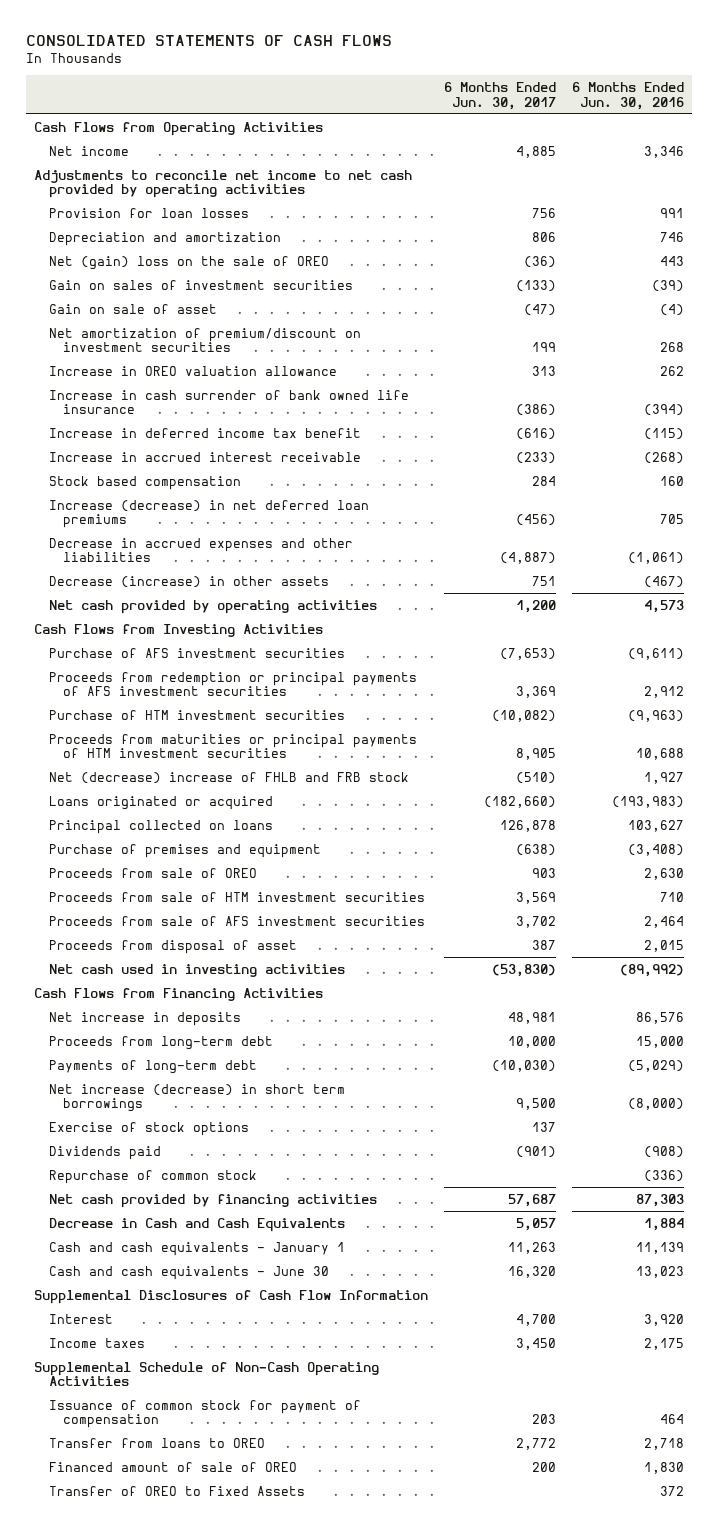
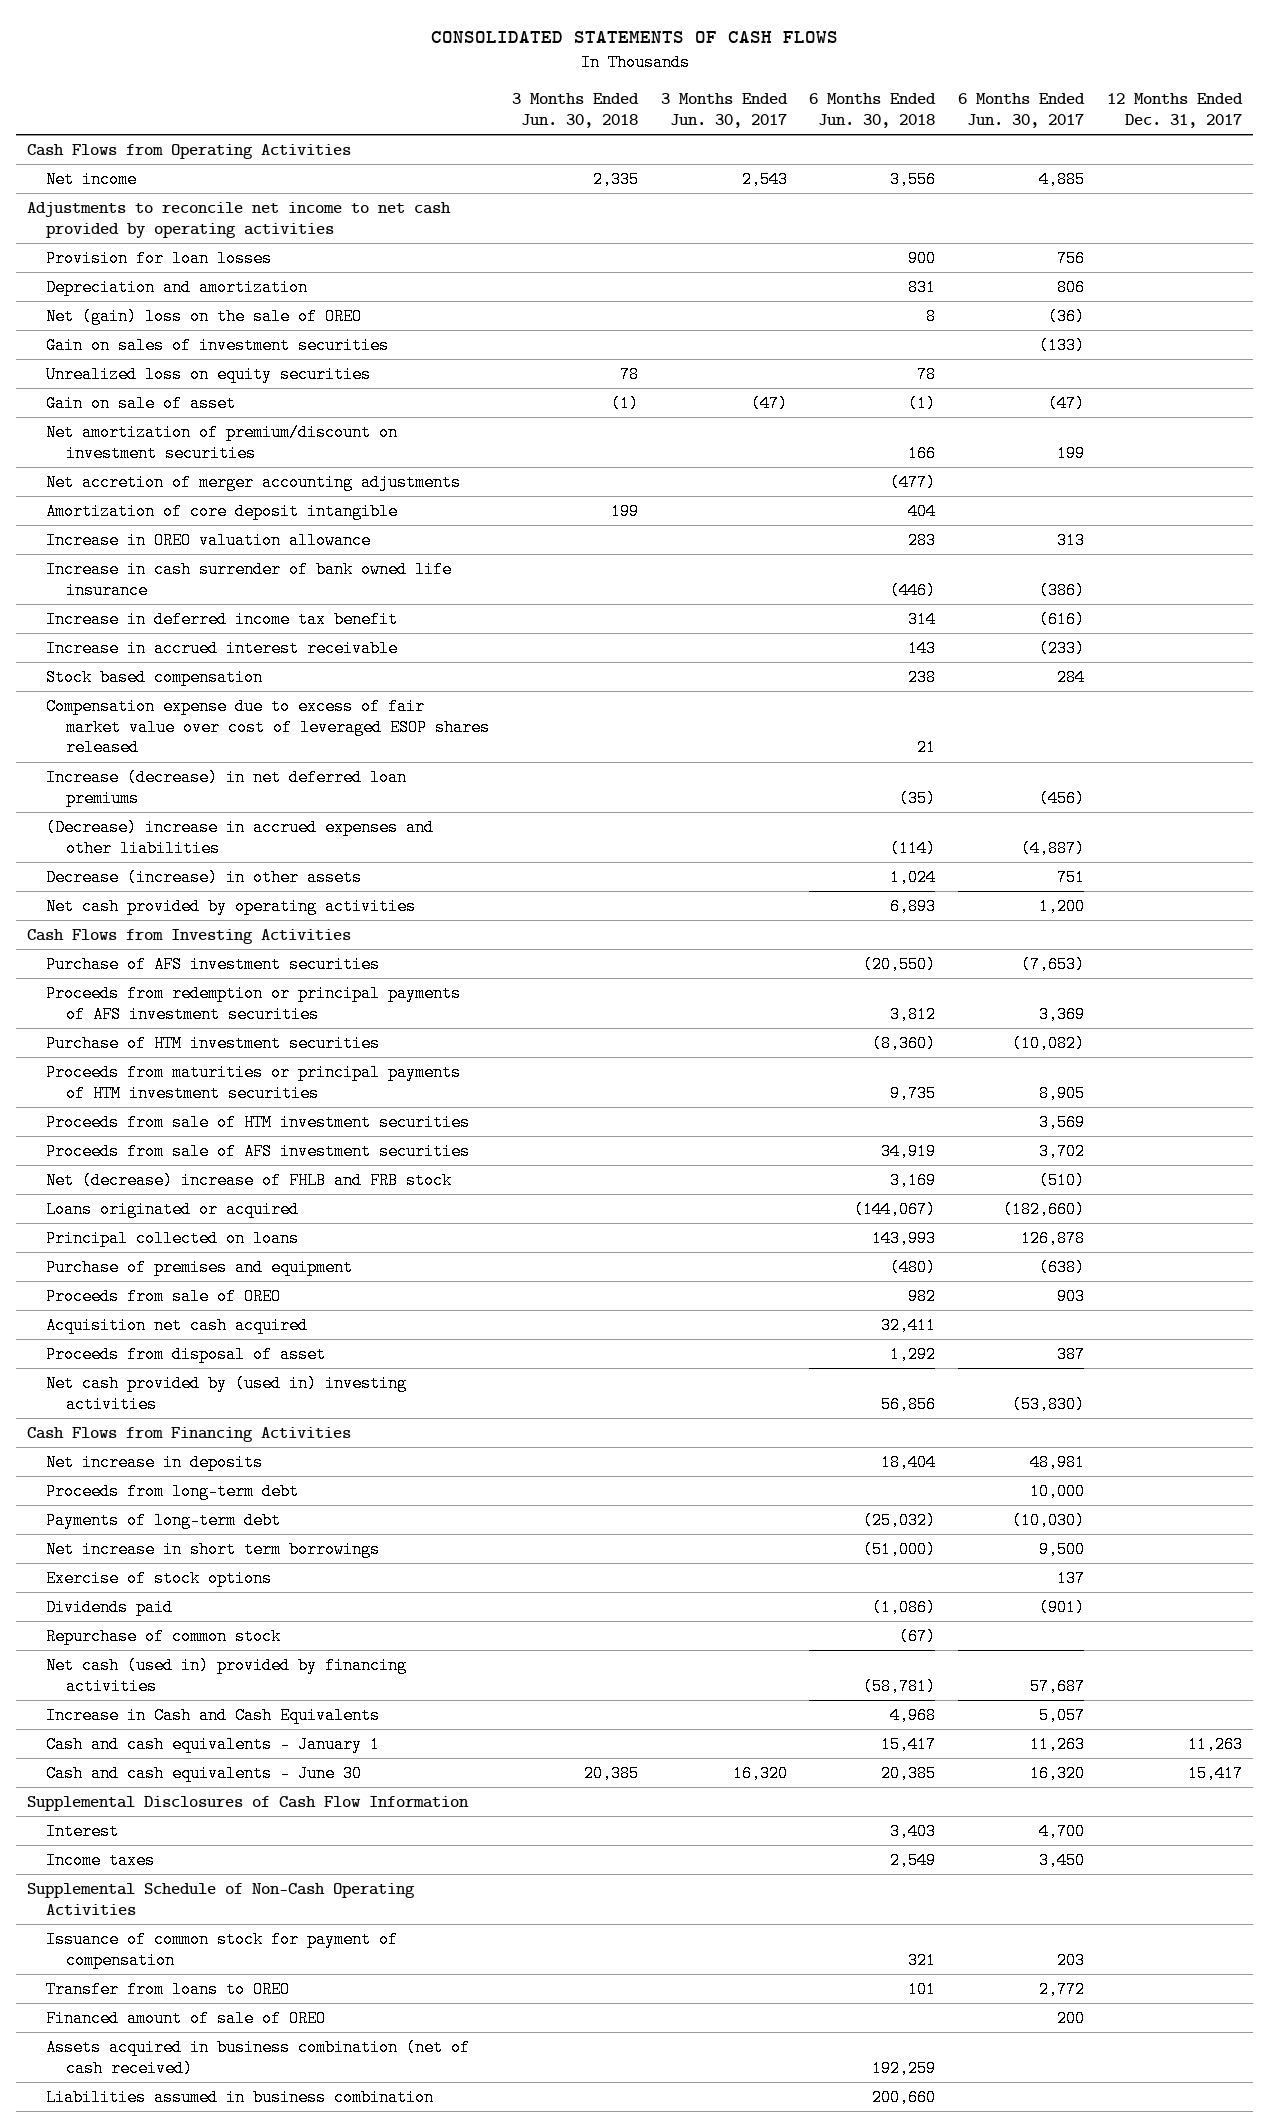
- | 6 Months Ended Jun. 30, 2017 | 6 Months Ended Jun. 30, 2016
+ | 3 Months Ended Jun. 30, 2018 | 3 Months Ended Jun. 30, 2017 | 6 Months Ended Jun. 30, 2018 | 6 Months Ended Jun. 30, 2017 | 12 Months Ended Dec. 31, 2017
+ Unrealized loss on equity securities | 78 | | 78 | |
+ Net accretion of merger accounting adjustments | | | (477) | |
+ Amortization of core deposit intangible | 199 | | 404 | |
+ Compensation expense due to excess of fair market value over cost of leveraged ESOP shares released | | | 21 | |
- Decrease in accrued expenses and other liabilities | (4,887) | (1,061)
+ (Decrease) increase in accrued expenses and other liabilities | | | (114) | (4,887) |
moved up: Proceeds from sale of HTM investment securities | | | | 3,569 |
moved up: Proceeds from sale of AFS investment securities | | | 34,919 | 3,702 |
+ Acquisition net cash acquired | | | 32,411 | |
- Net cash used in investing activities | (53,830) | (89,992)
+ Net cash provided by (used in) investing activities | | | 56,856 | (53,830) |
- Net increase (decrease) in short term borrowings | 9,500 | (8,000)
+ Net increase in short term borrowings | | | (51,000) | 9,500 |
- Net cash provided by financing activities | 57,687 | 87,303
- Decrease in Cash and Cash Equivalents | 5,057 | 1,884
+ Net cash (used in) provided by financing activities | | | (58,781) | 57,687 |
+ Increase in Cash and Cash Equivalents | | | 4,968 | 5,057 |
- Transfer of OREO to Fixed Assets | | 372
+ Assets acquired in business combination (net of cash received) | | | 192,259 | |
+ Liabilities assumed in business combination | | | 200,660 | |

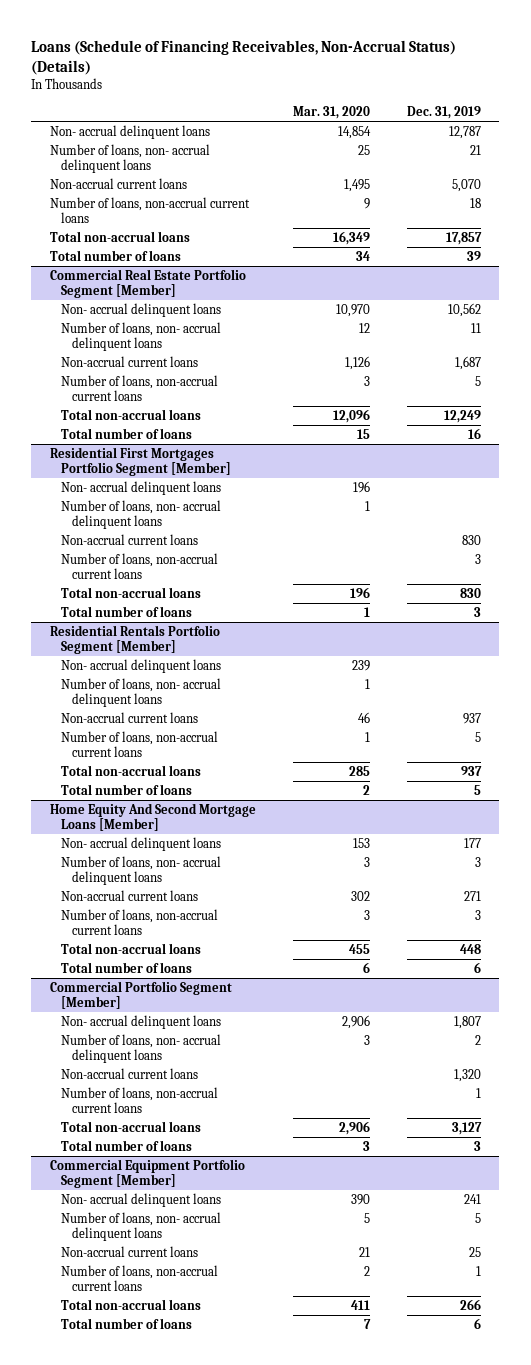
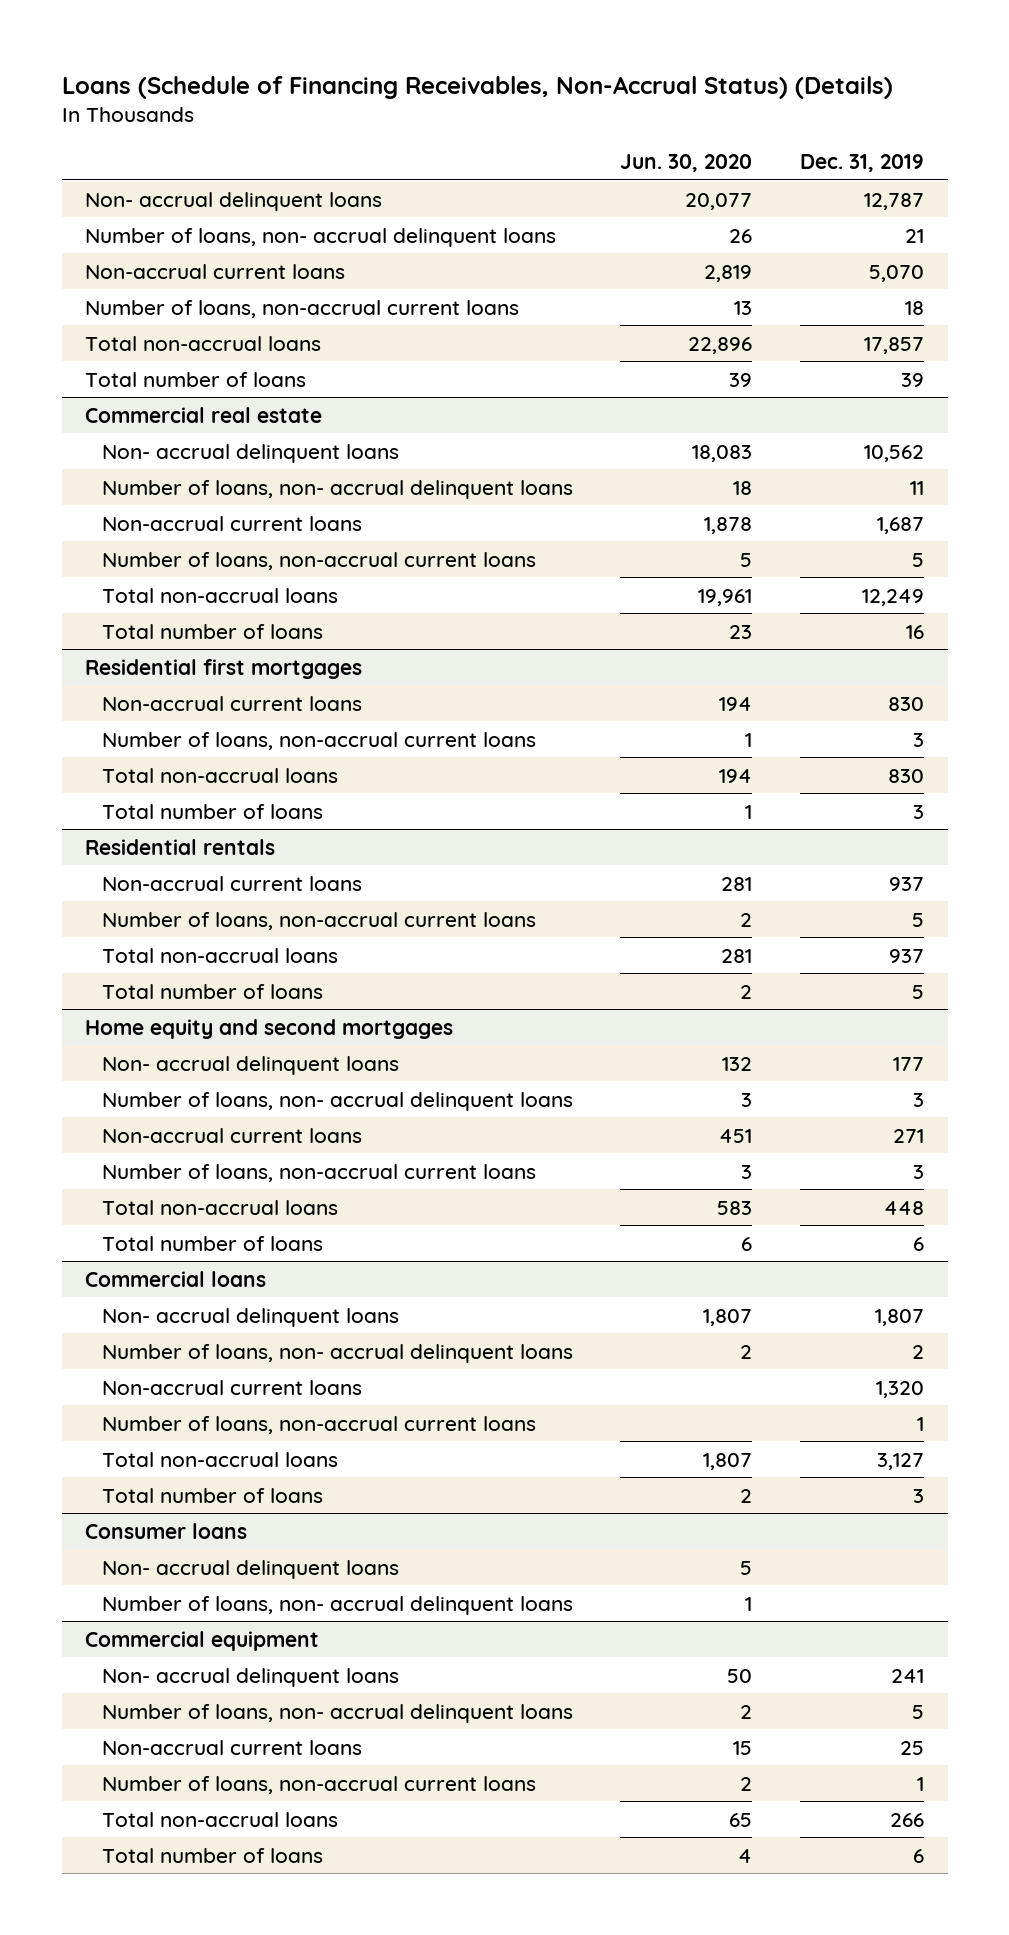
- | Mar. 31, 2020 | Dec. 31, 2019
+ | Jun. 30, 2020 | Dec. 31, 2019
- Commercial Real Estate Portfolio Segment [Member]
+ Commercial real estate
- Residential First Mortgages Portfolio Segment [Member]
- Non- accrual delinquent loans | 196 |
- Number of loans, non- accrual delinquent loans | 1 |
+ Residential first mortgages
- Residential Rentals Portfolio Segment [Member]
- Non- accrual delinquent loans | 239 |
- Number of loans, non- accrual delinquent loans | 1 |
+ Residential rentals
- Home Equity And Second Mortgage Loans [Member]
+ Home equity and second mortgages
- Commercial Portfolio Segment [Member]
+ Commercial loans
- Commercial Equipment Portfolio Segment [Member]
+ Consumer loans
+ Non- accrual delinquent loans | 5 |
+ Number of loans, non- accrual delinquent loans | 1 |
+ Commercial equipment

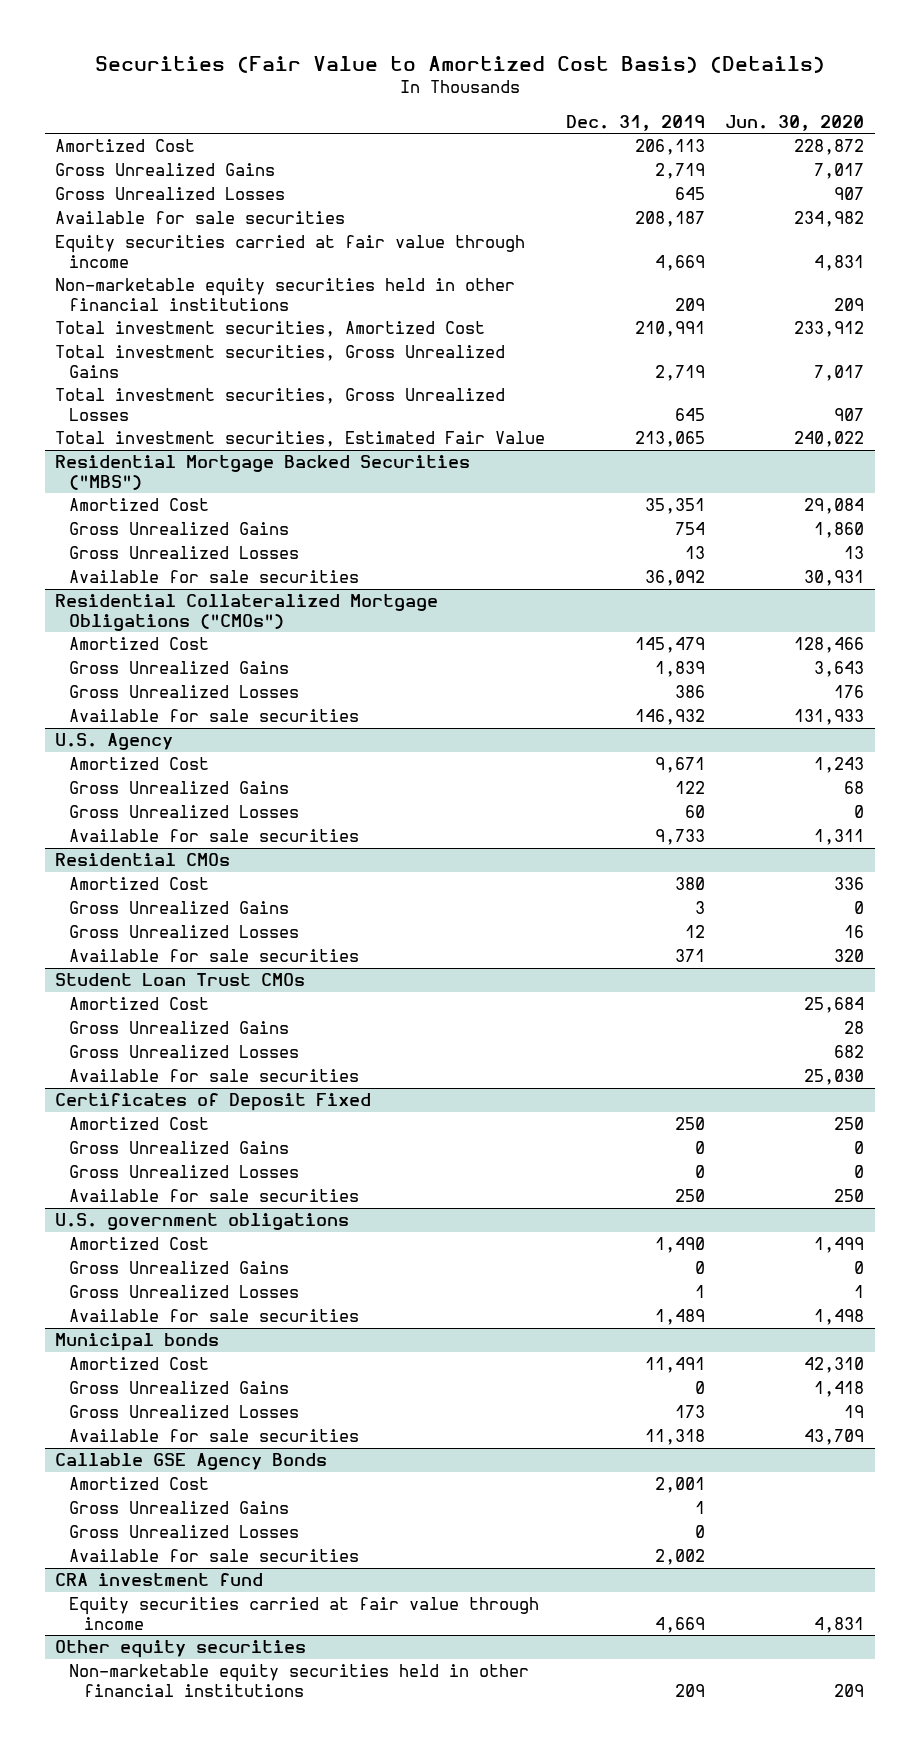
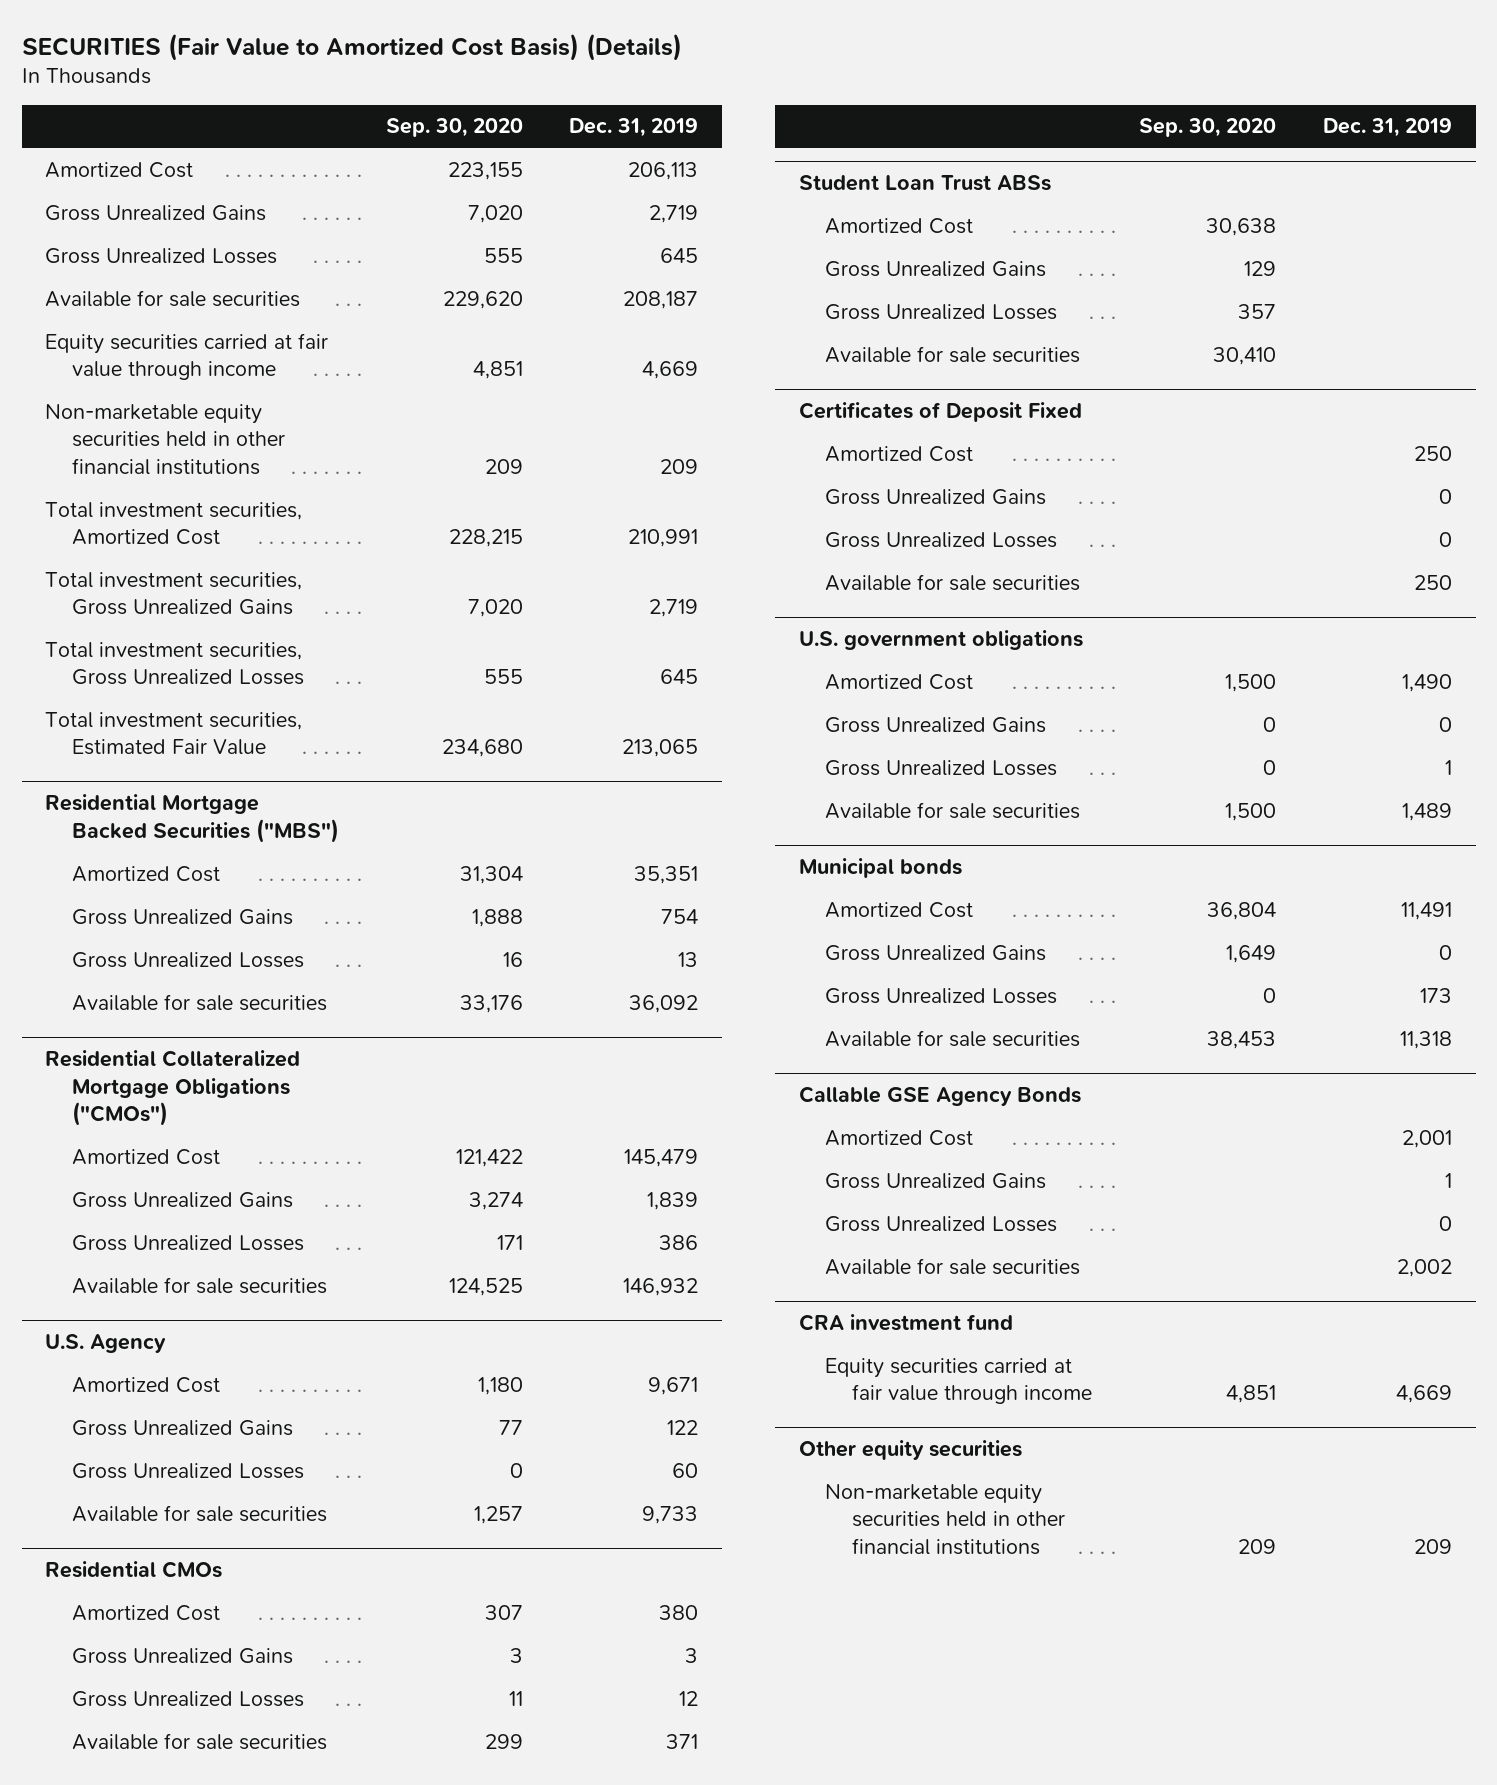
- Securities (Fair Value to Amortized Cost Basis) (Details)
+ SECURITIES (Fair Value to Amortized Cost Basis) (Details)
- | Dec. 31, 2019 | Jun. 30, 2020
+ | Sep. 30, 2020 | Dec. 31, 2019
- Student Loan Trust CMOs
+ Student Loan Trust ABSs

